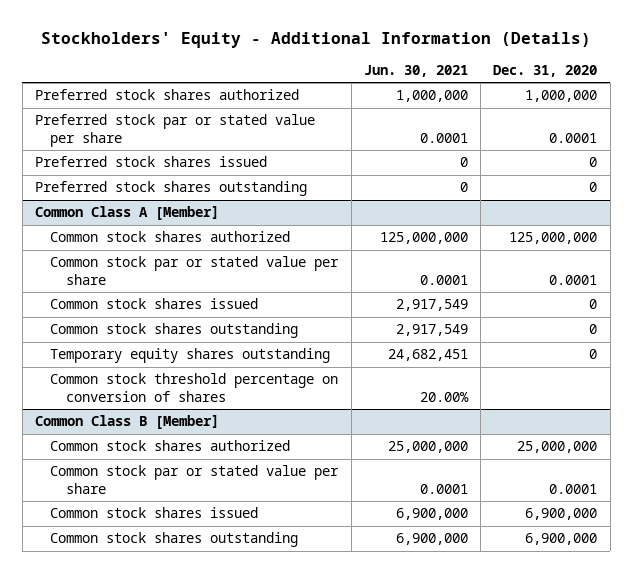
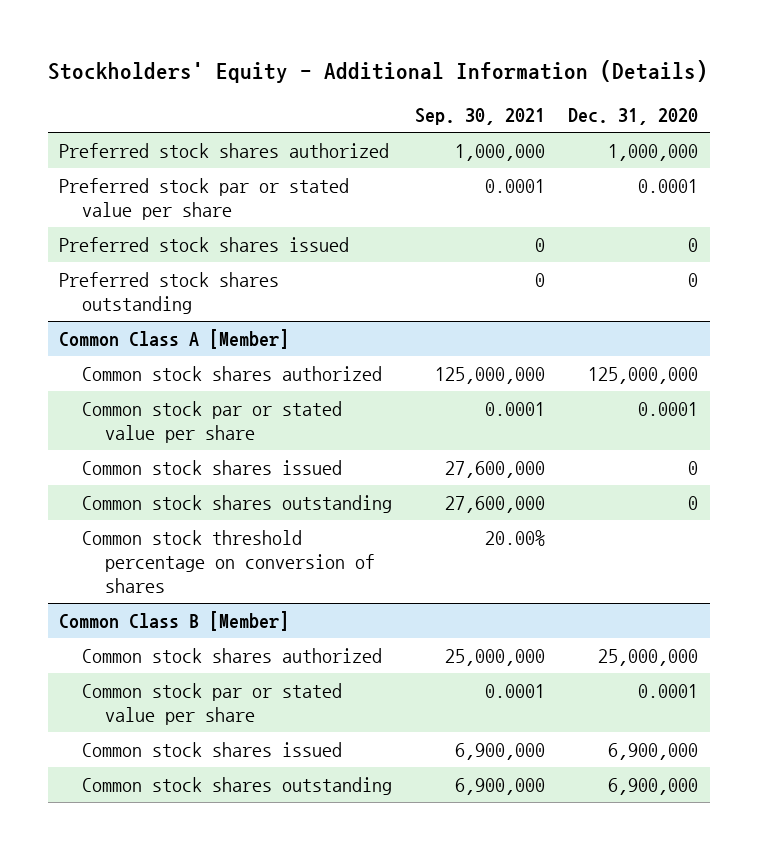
- | Jun. 30, 2021 | Dec. 31, 2020
+ | Sep. 30, 2021 | Dec. 31, 2020
@ Common Class A [Member]
- Temporary equity shares outstanding | 24,682,451 | 0

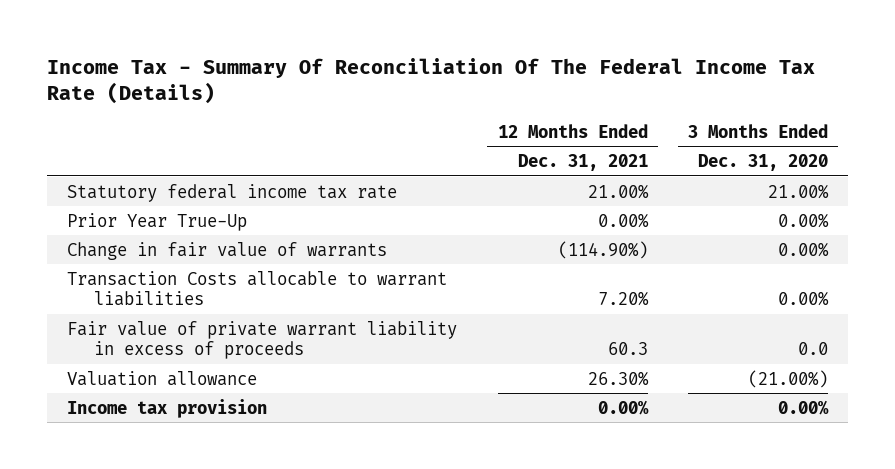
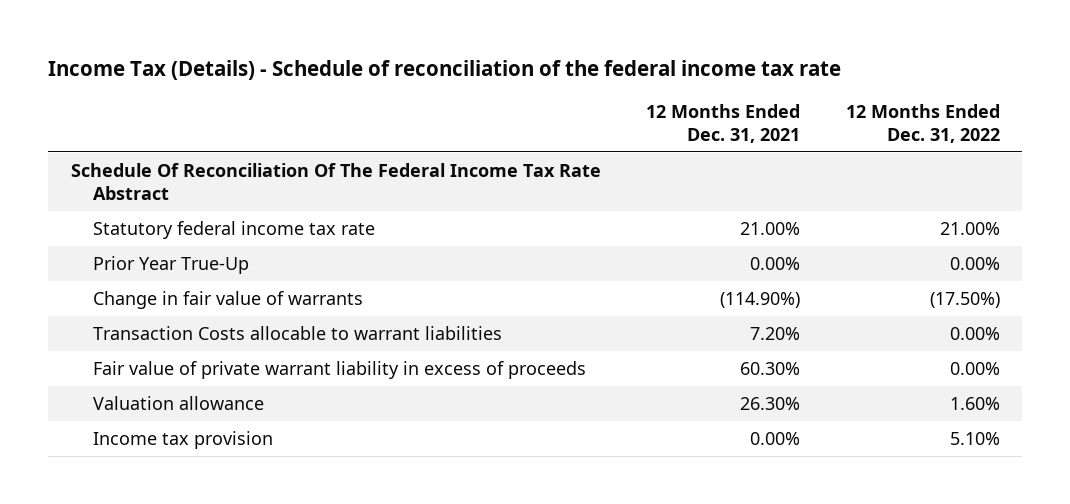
- Income Tax - Summary Of Reconciliation Of The Federal Income Tax Rate (Details)
+ Income Tax (Details) - Schedule of reconciliation of the federal income tax rate
- | 12 Months Ended Dec. 31, 2021 | 3 Months Ended Dec. 31, 2020
+ | 12 Months Ended Dec. 31, 2021 | 12 Months Ended Dec. 31, 2022
+ Schedule Of Reconciliation Of The Federal Income Tax Rate Abstract
- Fair value of private warrant liability in excess of proceeds | 60.3 | 0.0
+ Fair value of private warrant liability in excess of proceeds | 60.30% | 0.00%

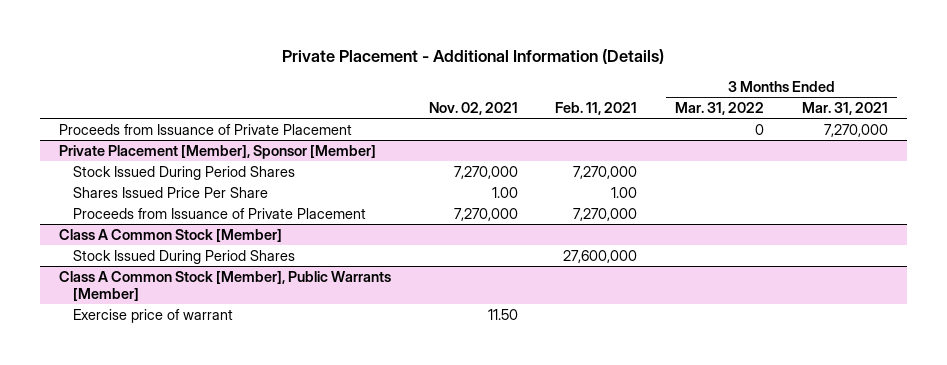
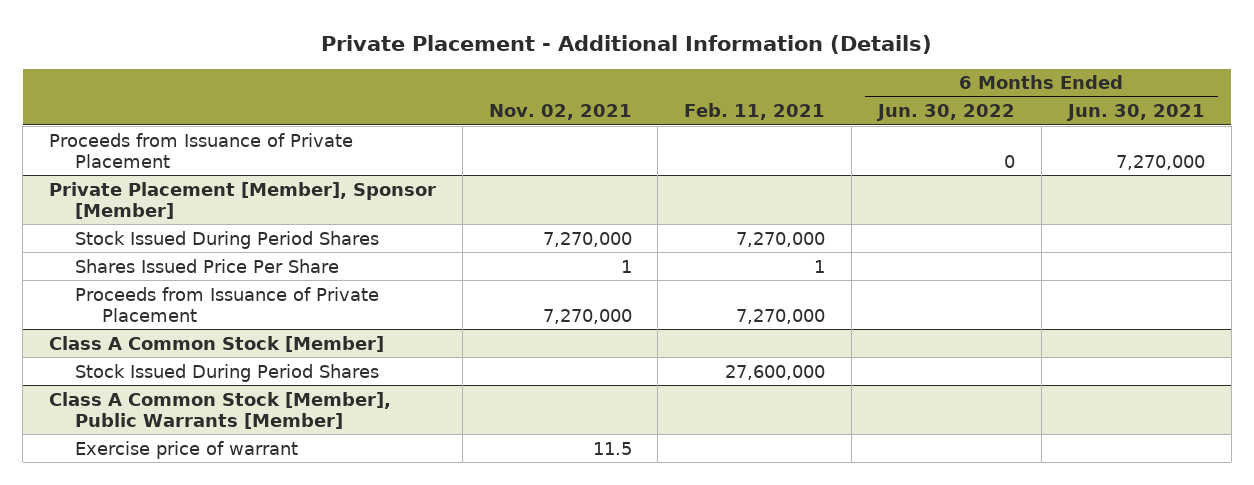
- | Nov. 02, 2021 | Feb. 11, 2021 | 3 Months Ended Mar. 31, 2022 | 3 Months Ended Mar. 31, 2021
+ | Nov. 02, 2021 | Feb. 11, 2021 | 6 Months Ended Jun. 30, 2022 | 6 Months Ended Jun. 30, 2021
@ Private Placement [Member], Sponsor [Member]
- Shares Issued Price Per Share | 1.00 | 1.00 | |
+ Shares Issued Price Per Share | 1 | 1 | |
@ Class A Common Stock [Member], Public Warrants [Member]
- Exercise price of warrant | 11.50 | | |
+ Exercise price of warrant | 11.5 | | |

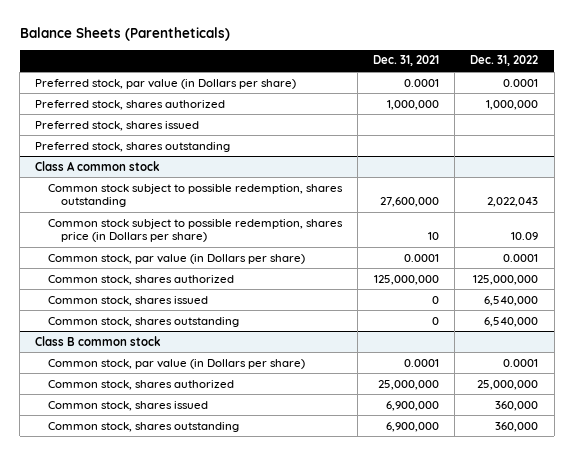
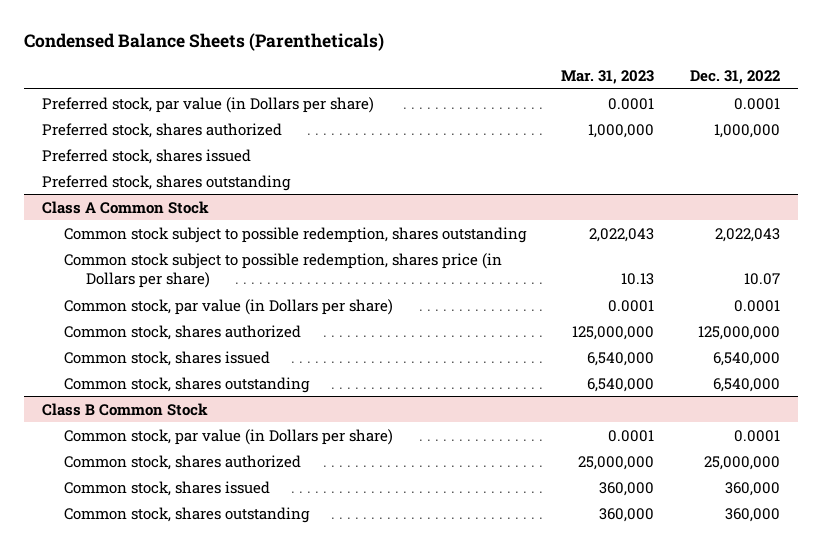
- Balance Sheets (Parentheticals)
+ Condensed Balance Sheets (Parentheticals)
- | Dec. 31, 2021 | Dec. 31, 2022
+ | Mar. 31, 2023 | Dec. 31, 2022
- Class A common stock
+ Class A Common Stock
- Common stock subject to possible redemption, shares price (in Dollars per share) | 10 | 10.09
+ Common stock subject to possible redemption, shares price (in Dollars per share) | 10.13 | 10.07
- Class B common stock
+ Class B Common Stock

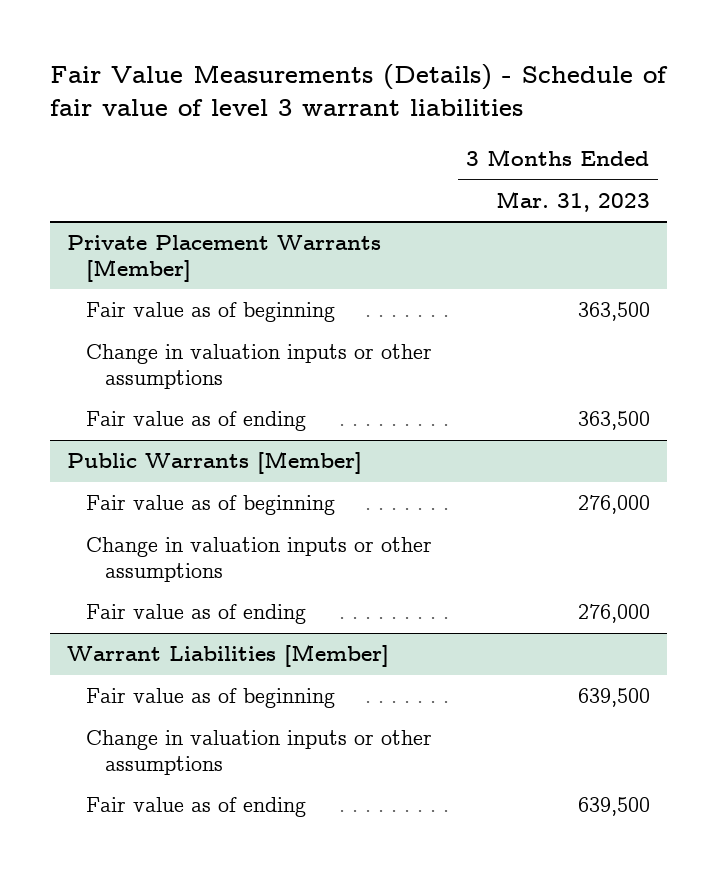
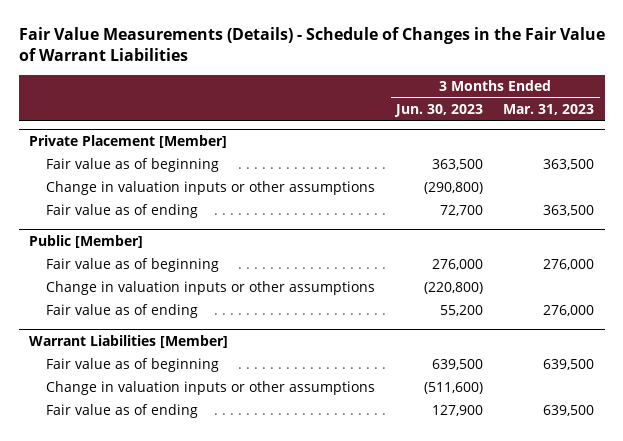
- Fair Value Measurements (Details) - Schedule of fair value of level 3 warrant liabilities
+ Fair Value Measurements (Details) - Schedule of Changes in the Fair Value of Warrant Liabilities
- | 3 Months Ended Mar. 31, 2023
+ | 3 Months Ended Jun. 30, 2023 | 3 Months Ended Mar. 31, 2023
- Private Placement Warrants [Member]
+ Private Placement [Member]
- Public Warrants [Member]
+ Public [Member]

